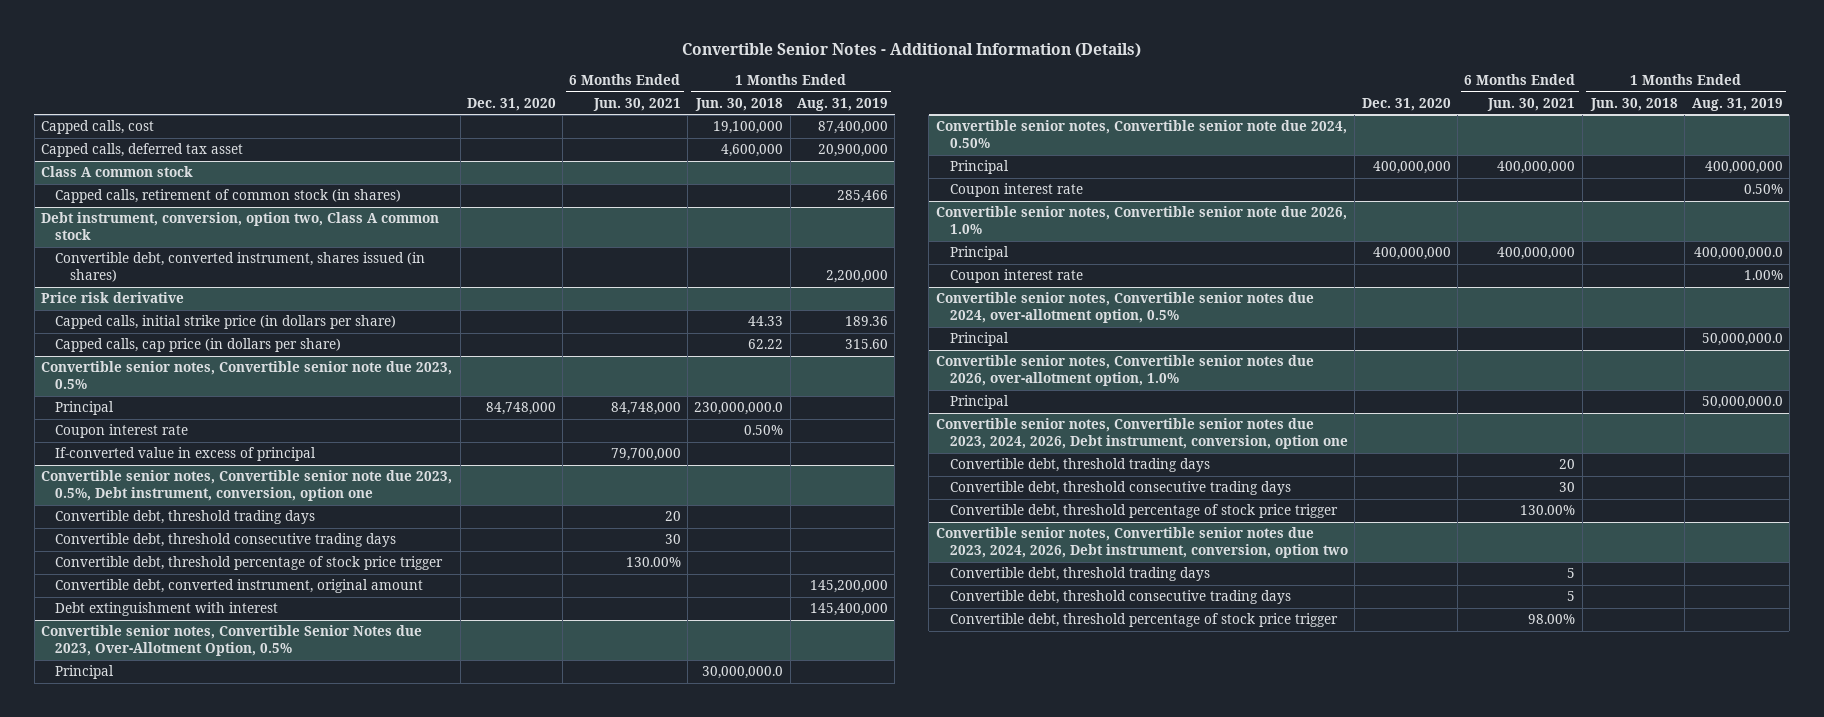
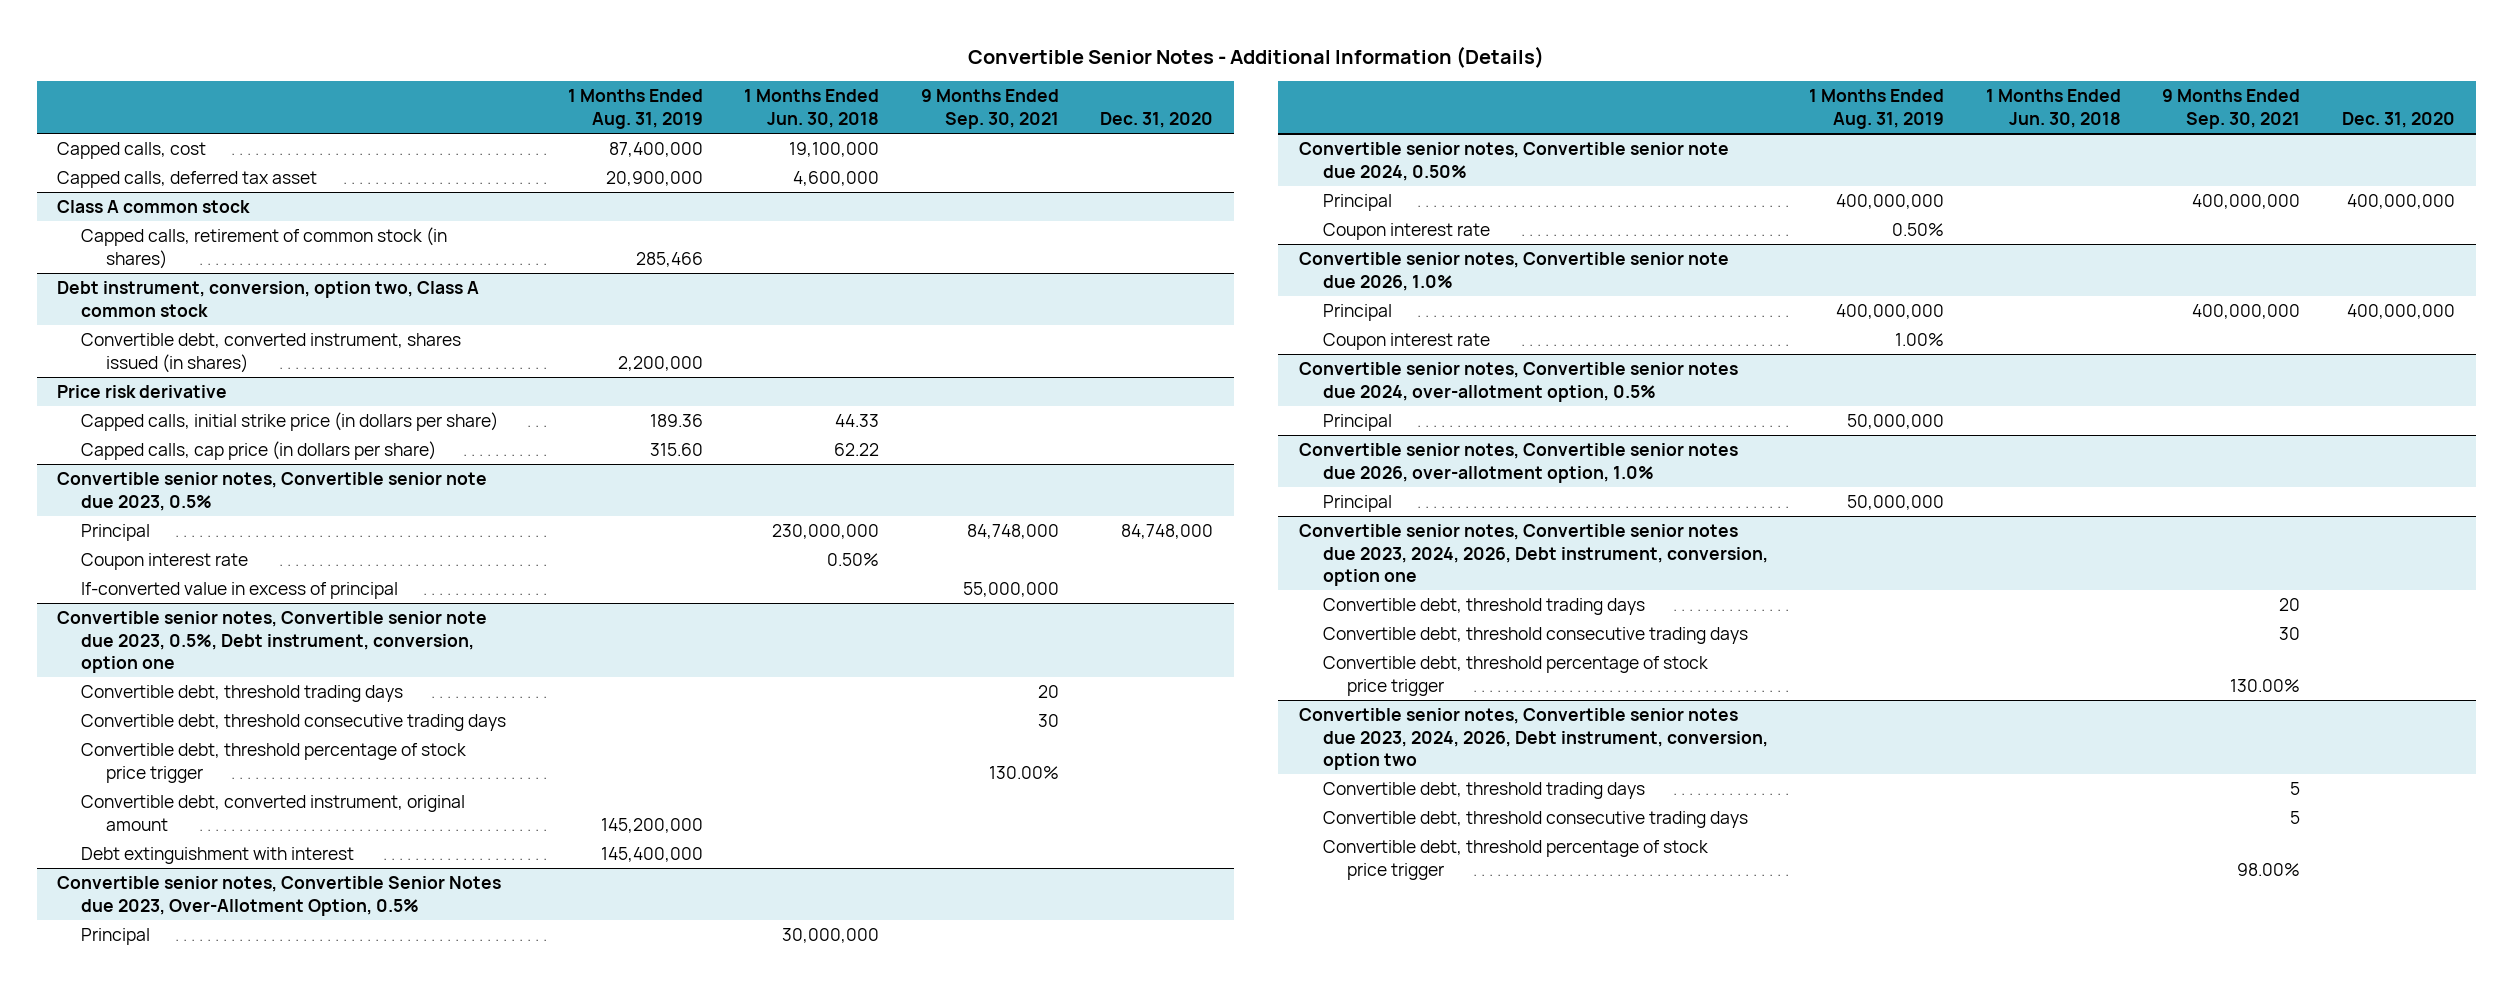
- | Dec. 31, 2020 | 6 Months Ended Jun. 30, 2021 | 1 Months Ended Jun. 30, 2018 | 1 Months Ended Aug. 31, 2019
+ | 1 Months Ended Aug. 31, 2019 | 1 Months Ended Jun. 30, 2018 | 9 Months Ended Sep. 30, 2021 | Dec. 31, 2020
@ Convertible senior notes, Convertible senior note due 2023, 0.5%
- Principal | 84,748,000 | 84,748,000 | 230,000,000.0 |
+ Principal | | 230,000,000 | 84,748,000 | 84,748,000
@ Convertible senior notes, Convertible Senior Notes due 2023, Over-Allotment Option, 0.5%
- Principal | | | 30,000,000.0 |
+ Principal | | 30,000,000 | |
@ Convertible senior notes, Convertible senior note due 2026, 1.0%
- Principal | 400,000,000 | 400,000,000 | | 400,000,000.0
+ Principal | 400,000,000 | | 400,000,000 | 400,000,000
@ Convertible senior notes, Convertible senior notes due 2024, over-allotment option, 0.5%
- Principal | | | | 50,000,000.0
+ Principal | 50,000,000 | | |
@ Convertible senior notes, Convertible senior notes due 2026, over-allotment option, 1.0%
- Principal | | | | 50,000,000.0
+ Principal | 50,000,000 | | |

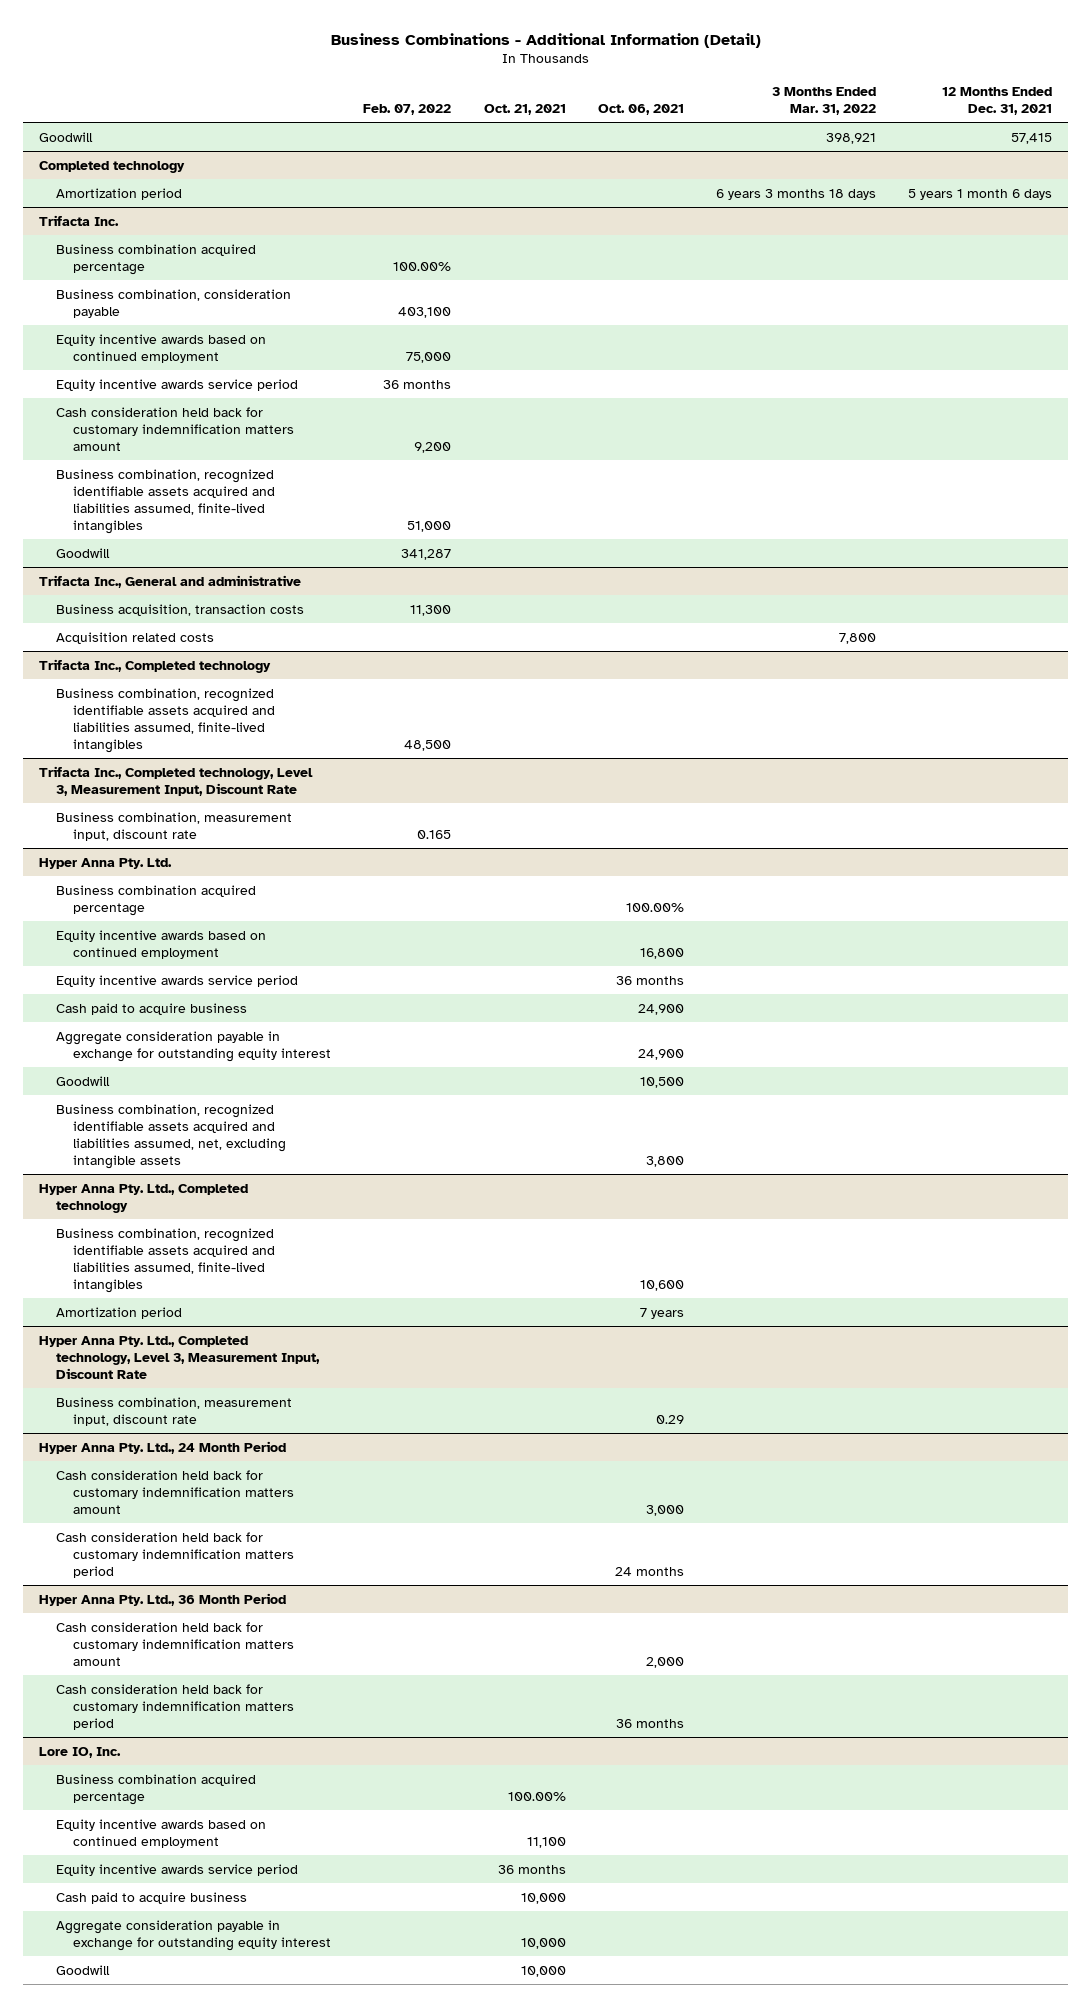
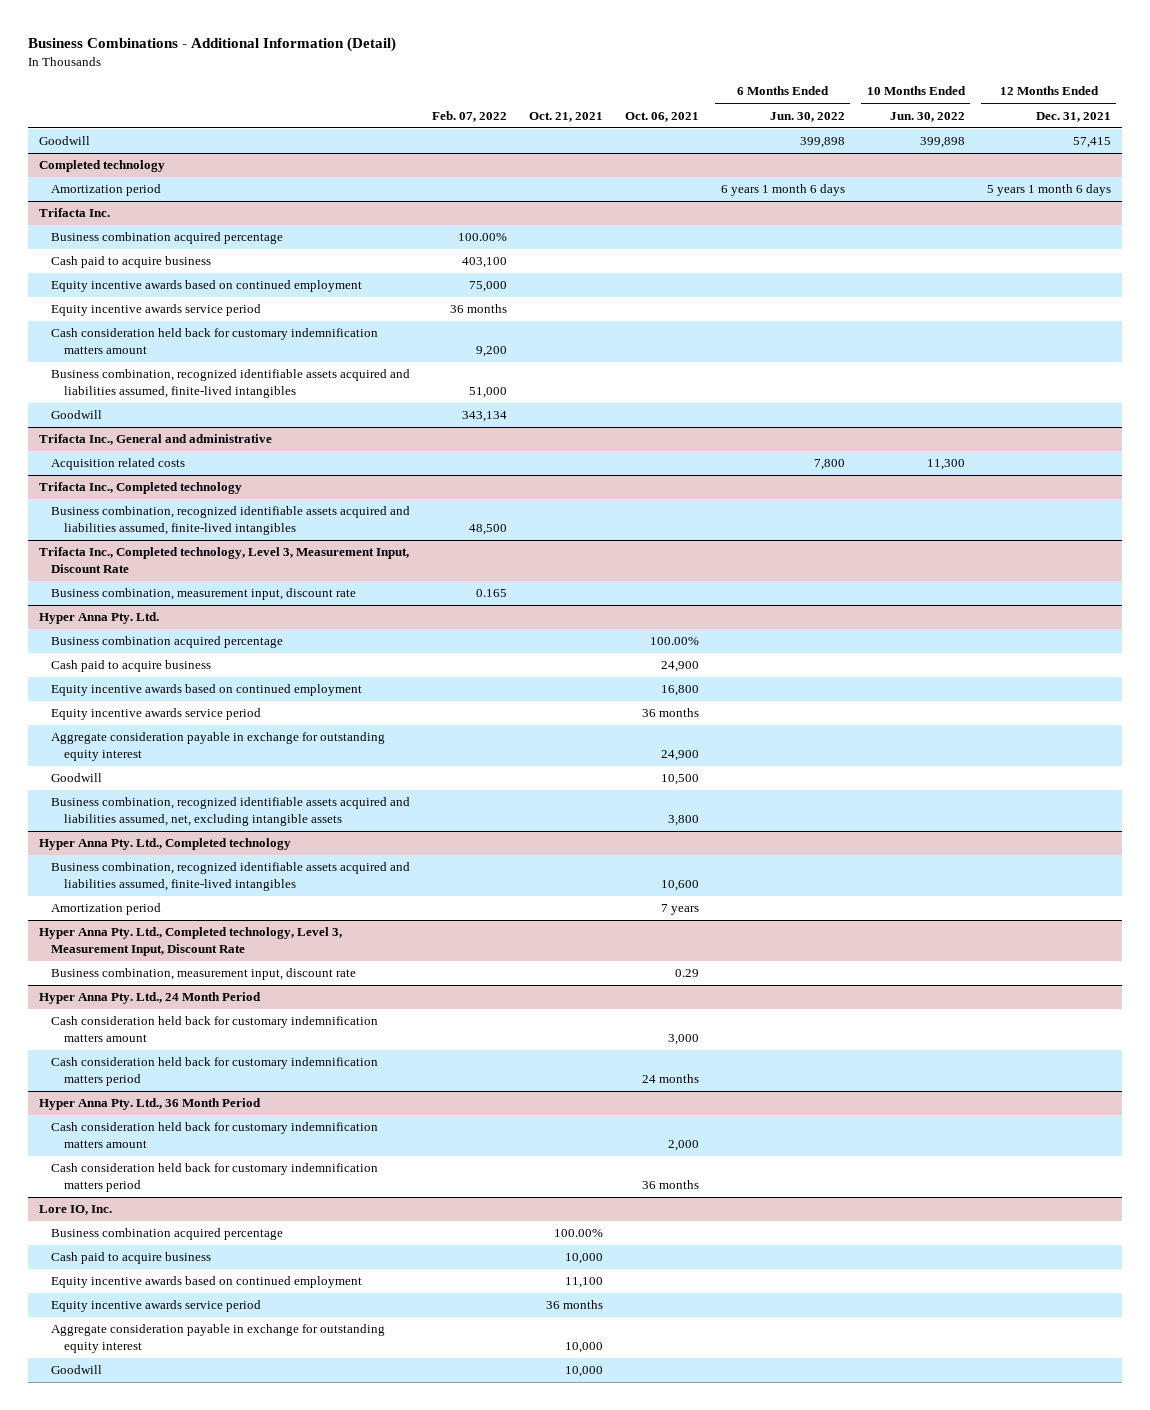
- | Feb. 07, 2022 | Oct. 21, 2021 | Oct. 06, 2021 | 3 Months Ended Mar. 31, 2022 | 12 Months Ended Dec. 31, 2021
+ | Feb. 07, 2022 | Oct. 21, 2021 | Oct. 06, 2021 | 6 Months Ended Jun. 30, 2022 | 10 Months Ended Jun. 30, 2022 | 12 Months Ended Dec. 31, 2021
@ Trifacta Inc.
- Business combination, consideration payable | 403,100 | | | |
+ Cash paid to acquire business | 403,100 | | | | |
- Goodwill | 341,287 | | | |
+ Goodwill | 343,134 | | | | |
@ Trifacta Inc., General and administrative
- Business acquisition, transaction costs | 11,300 | | | |
@ Hyper Anna Pty. Ltd.
moved up: Cash paid to acquire business | | | 24,900 | | |
@ Lore IO, Inc.
moved up: Cash paid to acquire business | | 10,000 | | | |

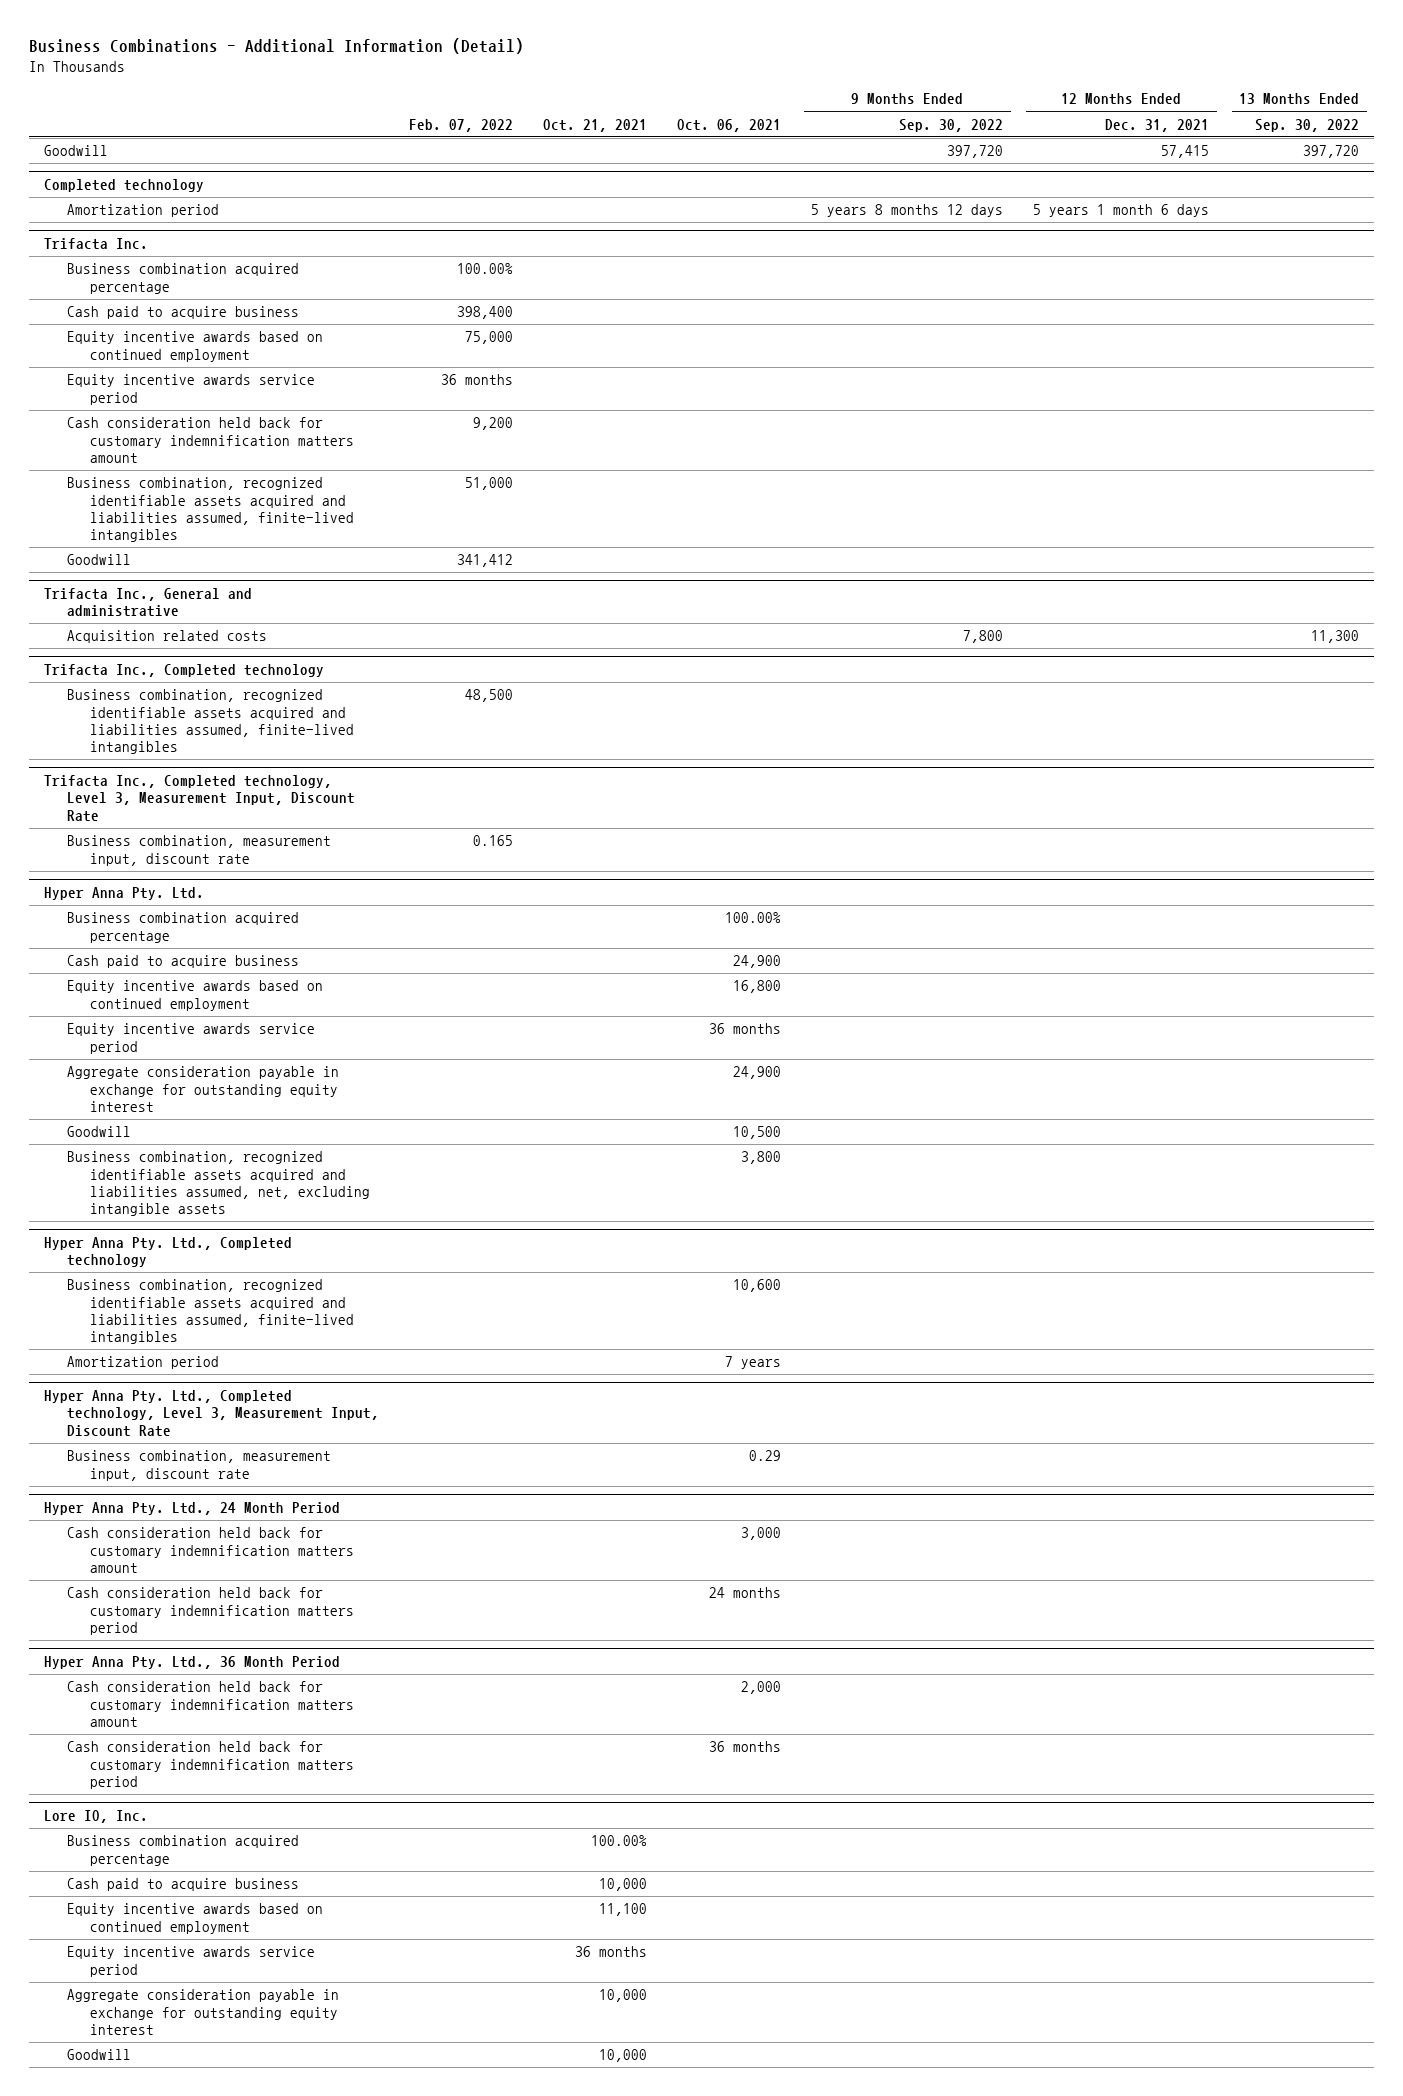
- | Feb. 07, 2022 | Oct. 21, 2021 | Oct. 06, 2021 | 6 Months Ended Jun. 30, 2022 | 10 Months Ended Jun. 30, 2022 | 12 Months Ended Dec. 31, 2021
+ | Feb. 07, 2022 | Oct. 21, 2021 | Oct. 06, 2021 | 9 Months Ended Sep. 30, 2022 | 12 Months Ended Dec. 31, 2021 | 13 Months Ended Sep. 30, 2022
@ Trifacta Inc.
- Cash paid to acquire business | 403,100 | | | | |
+ Cash paid to acquire business | 398,400 | | | | |
- Goodwill | 343,134 | | | | |
+ Goodwill | 341,412 | | | | |

